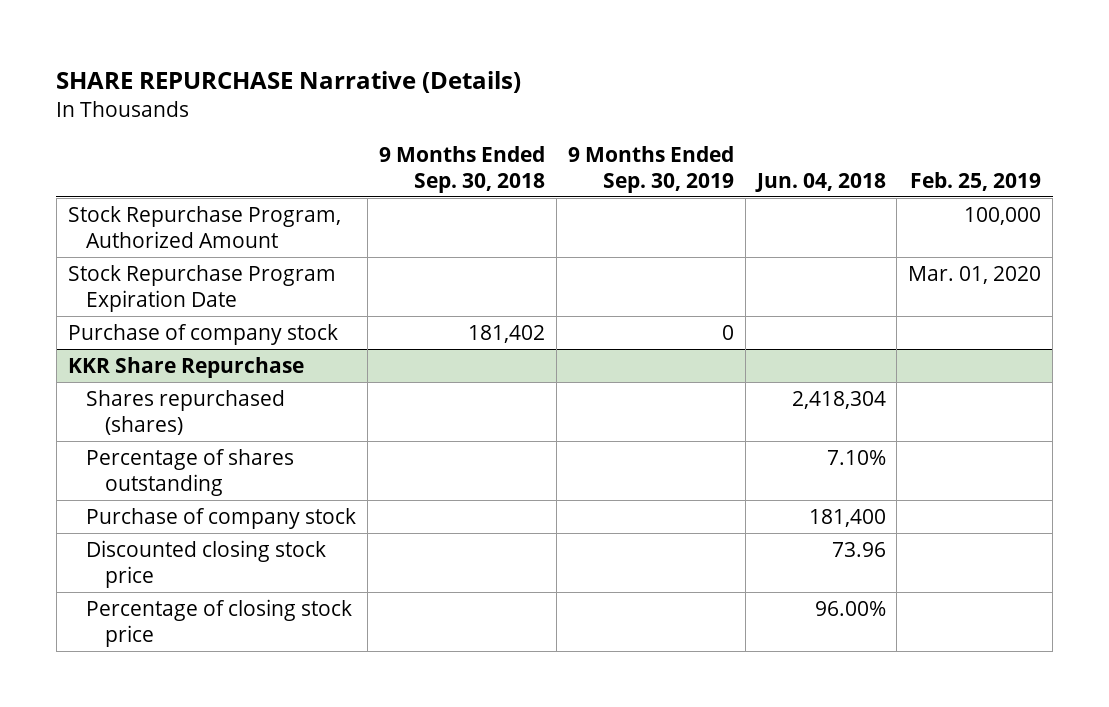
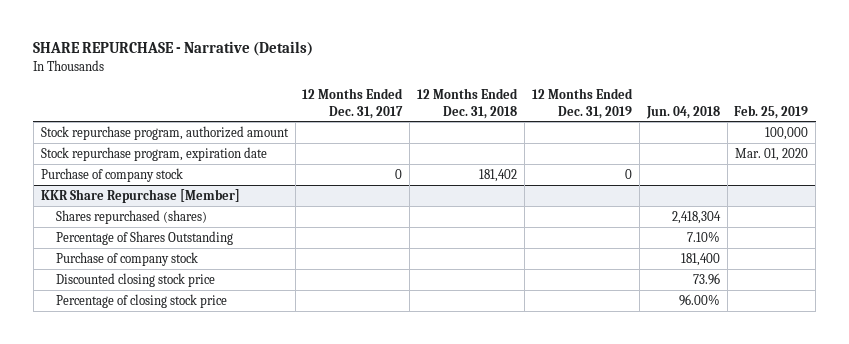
- SHARE REPURCHASE Narrative (Details)
+ SHARE REPURCHASE - Narrative (Details)
- | 9 Months Ended Sep. 30, 2018 | 9 Months Ended Sep. 30, 2019 | Jun. 04, 2018 | Feb. 25, 2019
+ | 12 Months Ended Dec. 31, 2017 | 12 Months Ended Dec. 31, 2018 | 12 Months Ended Dec. 31, 2019 | Jun. 04, 2018 | Feb. 25, 2019
- Stock Repurchase Program, Authorized Amount | | | | 100,000
- Stock Repurchase Program Expiration Date | | | | Mar. 01, 2020
+ Stock repurchase program, authorized amount | | | | | 100,000
+ Stock repurchase program, expiration date | | | | | Mar. 01, 2020
- KKR Share Repurchase
+ KKR Share Repurchase [Member]
- Percentage of shares outstanding | | | 7.10% |
+ Percentage of Shares Outstanding | | | | 7.10% |

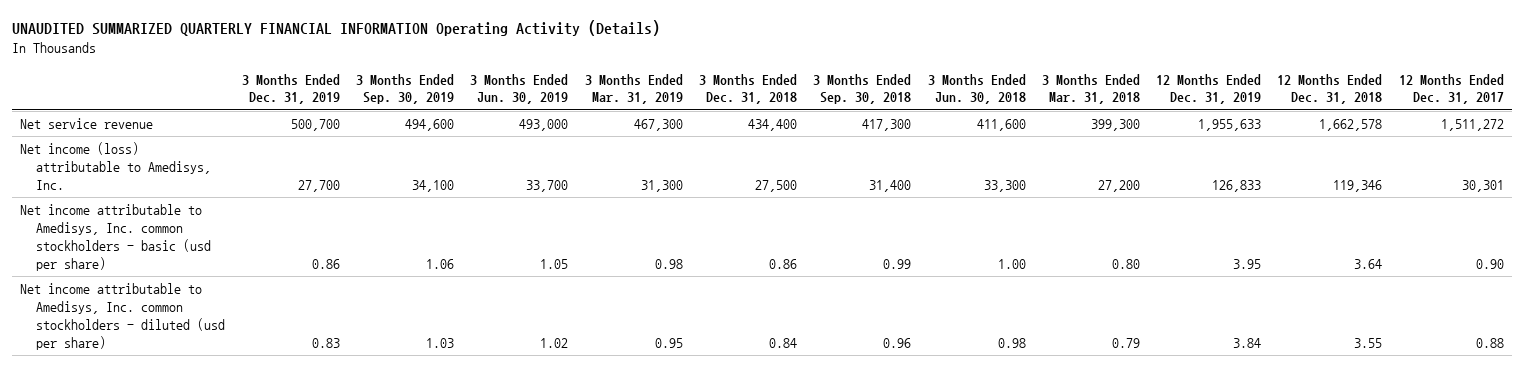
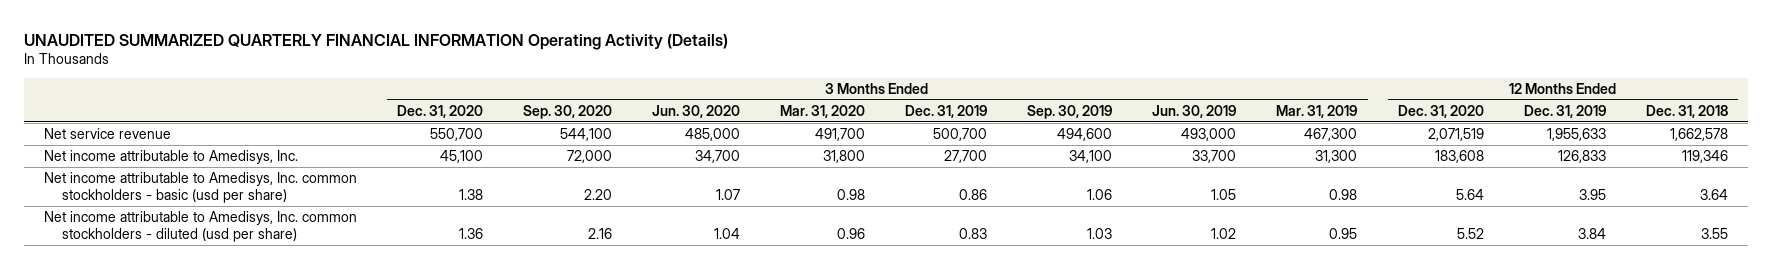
- | 3 Months Ended Dec. 31, 2019 | 3 Months Ended Sep. 30, 2019 | 3 Months Ended Jun. 30, 2019 | 3 Months Ended Mar. 31, 2019 | 3 Months Ended Dec. 31, 2018 | 3 Months Ended Sep. 30, 2018 | 3 Months Ended Jun. 30, 2018 | 3 Months Ended Mar. 31, 2018 | 12 Months Ended Dec. 31, 2019 | 12 Months Ended Dec. 31, 2018 | 12 Months Ended Dec. 31, 2017
+ | 3 Months Ended Dec. 31, 2020 | 3 Months Ended Sep. 30, 2020 | 3 Months Ended Jun. 30, 2020 | 3 Months Ended Mar. 31, 2020 | 3 Months Ended Dec. 31, 2019 | 3 Months Ended Sep. 30, 2019 | 3 Months Ended Jun. 30, 2019 | 3 Months Ended Mar. 31, 2019 | 12 Months Ended Dec. 31, 2020 | 12 Months Ended Dec. 31, 2019 | 12 Months Ended Dec. 31, 2018
- Net income (loss) attributable to Amedisys, Inc. | 27,700 | 34,100 | 33,700 | 31,300 | 27,500 | 31,400 | 33,300 | 27,200 | 126,833 | 119,346 | 30,301
+ Net income attributable to Amedisys, Inc. | 45,100 | 72,000 | 34,700 | 31,800 | 27,700 | 34,100 | 33,700 | 31,300 | 183,608 | 126,833 | 119,346

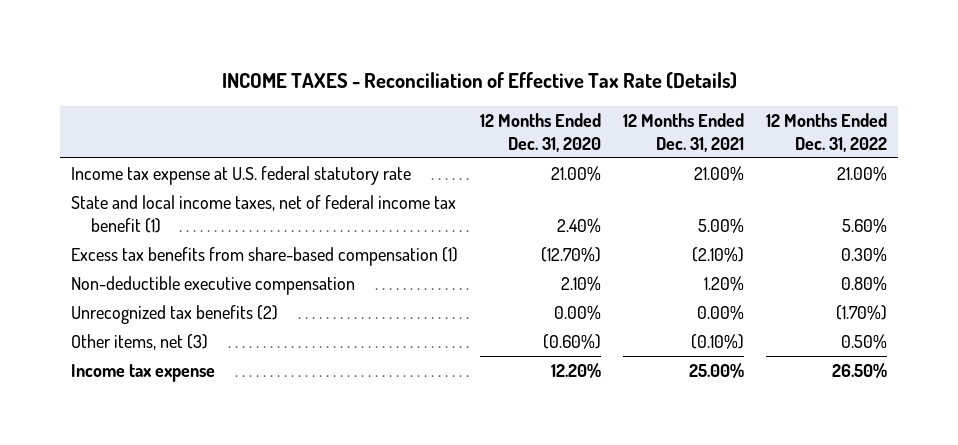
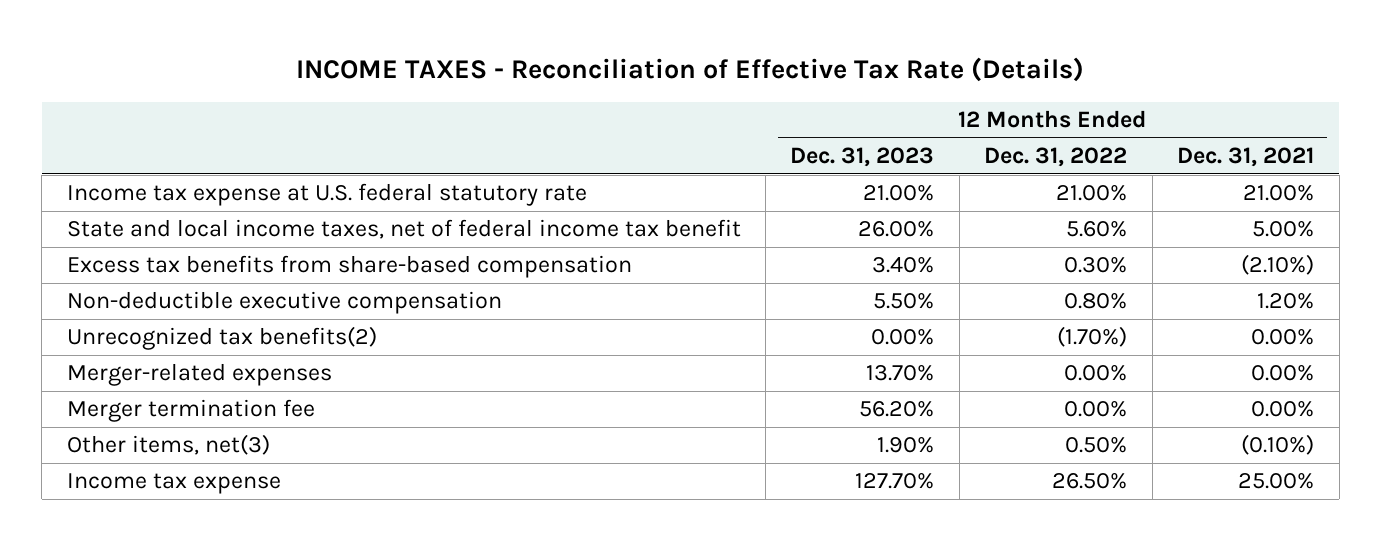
- | 12 Months Ended Dec. 31, 2020 | 12 Months Ended Dec. 31, 2021 | 12 Months Ended Dec. 31, 2022
+ | 12 Months Ended Dec. 31, 2023 | 12 Months Ended Dec. 31, 2022 | 12 Months Ended Dec. 31, 2021
- State and local income taxes, net of federal income tax benefit (1) | 2.40% | 5.00% | 5.60%
- Excess tax benefits from share-based compensation (1) | (12.70%) | (2.10%) | 0.30%
+ State and local income taxes, net of federal income tax benefit | 26.00% | 5.60% | 5.00%
+ Excess tax benefits from share-based compensation | 3.40% | 0.30% | (2.10%)
- Unrecognized tax benefits (2) | 0.00% | 0.00% | (1.70%)
- Other items, net (3) | (0.60%) | (0.10%) | 0.50%
+ Unrecognized tax benefits(2) | 0.00% | (1.70%) | 0.00%
+ Merger-related expenses | 13.70% | 0.00% | 0.00%
+ Merger termination fee | 56.20% | 0.00% | 0.00%
+ Other items, net(3) | 1.90% | 0.50% | (0.10%)

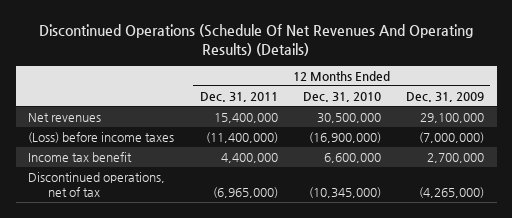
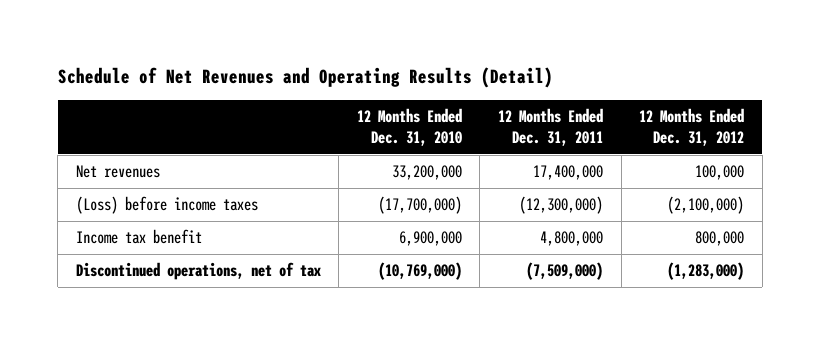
- Discontinued Operations (Schedule Of Net Revenues And Operating Results) (Details)
+ Schedule of Net Revenues and Operating Results (Detail)
- | 12 Months Ended Dec. 31, 2011 | 12 Months Ended Dec. 31, 2010 | 12 Months Ended Dec. 31, 2009
+ | 12 Months Ended Dec. 31, 2010 | 12 Months Ended Dec. 31, 2011 | 12 Months Ended Dec. 31, 2012
- Net revenues | 15,400,000 | 30,500,000 | 29,100,000
- (Loss) before income taxes | (11,400,000) | (16,900,000) | (7,000,000)
- Income tax benefit | 4,400,000 | 6,600,000 | 2,700,000
- Discontinued operations, net of tax | (6,965,000) | (10,345,000) | (4,265,000)
+ Net revenues | 33,200,000 | 17,400,000 | 100,000
+ (Loss) before income taxes | (17,700,000) | (12,300,000) | (2,100,000)
+ Income tax benefit | 6,900,000 | 4,800,000 | 800,000
+ Discontinued operations, net of tax | (10,769,000) | (7,509,000) | (1,283,000)

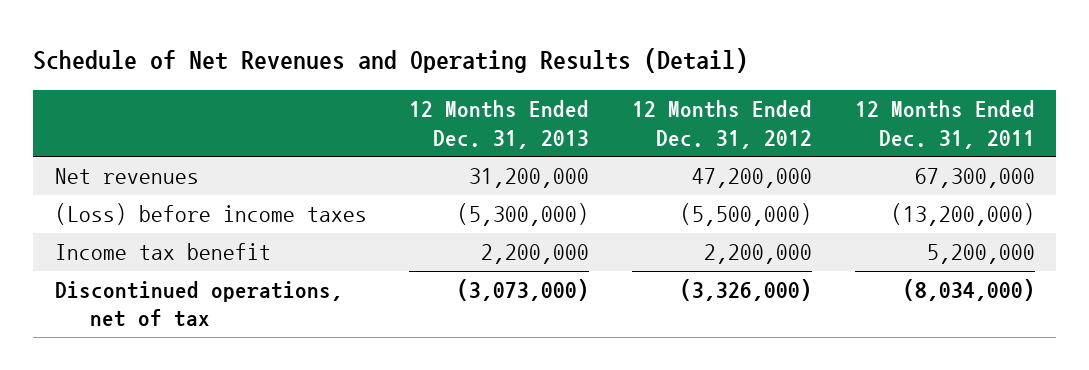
- | 12 Months Ended Dec. 31, 2010 | 12 Months Ended Dec. 31, 2011 | 12 Months Ended Dec. 31, 2012
+ | 12 Months Ended Dec. 31, 2013 | 12 Months Ended Dec. 31, 2012 | 12 Months Ended Dec. 31, 2011
- Net revenues | 33,200,000 | 17,400,000 | 100,000
- (Loss) before income taxes | (17,700,000) | (12,300,000) | (2,100,000)
- Income tax benefit | 6,900,000 | 4,800,000 | 800,000
- Discontinued operations, net of tax | (10,769,000) | (7,509,000) | (1,283,000)
+ Net revenues | 31,200,000 | 47,200,000 | 67,300,000
+ (Loss) before income taxes | (5,300,000) | (5,500,000) | (13,200,000)
+ Income tax benefit | 2,200,000 | 2,200,000 | 5,200,000
+ Discontinued operations, net of tax | (3,073,000) | (3,326,000) | (8,034,000)

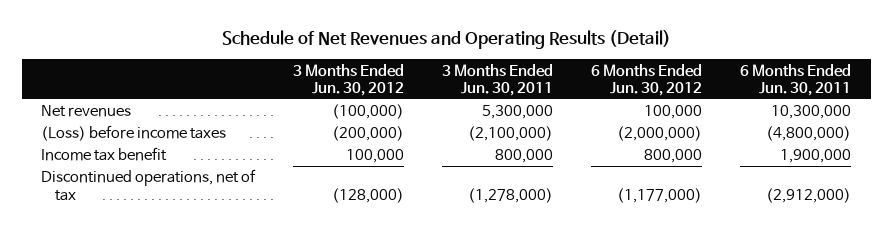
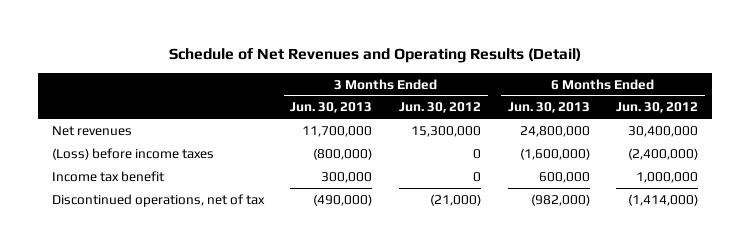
- | 3 Months Ended Jun. 30, 2012 | 3 Months Ended Jun. 30, 2011 | 6 Months Ended Jun. 30, 2012 | 6 Months Ended Jun. 30, 2011
+ | 3 Months Ended Jun. 30, 2013 | 3 Months Ended Jun. 30, 2012 | 6 Months Ended Jun. 30, 2013 | 6 Months Ended Jun. 30, 2012
- Net revenues | (100,000) | 5,300,000 | 100,000 | 10,300,000
- (Loss) before income taxes | (200,000) | (2,100,000) | (2,000,000) | (4,800,000)
- Income tax benefit | 100,000 | 800,000 | 800,000 | 1,900,000
- Discontinued operations, net of tax | (128,000) | (1,278,000) | (1,177,000) | (2,912,000)
+ Net revenues | 11,700,000 | 15,300,000 | 24,800,000 | 30,400,000
+ (Loss) before income taxes | (800,000) | 0 | (1,600,000) | (2,400,000)
+ Income tax benefit | 300,000 | 0 | 600,000 | 1,000,000
+ Discontinued operations, net of tax | (490,000) | (21,000) | (982,000) | (1,414,000)

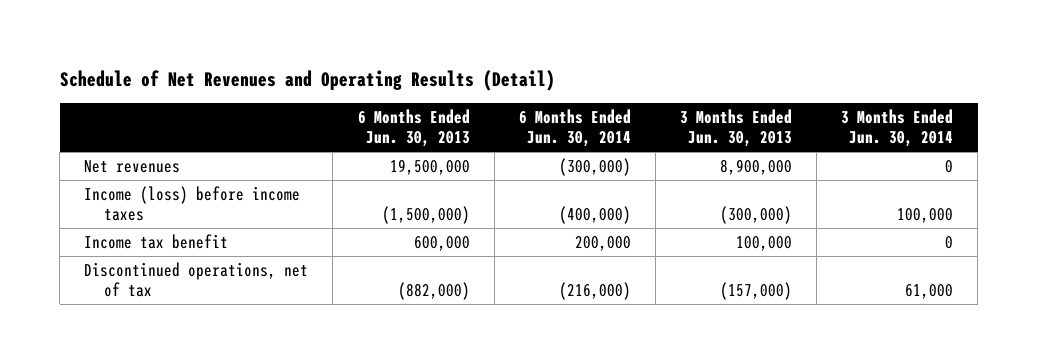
- | 3 Months Ended Jun. 30, 2013 | 3 Months Ended Jun. 30, 2012 | 6 Months Ended Jun. 30, 2013 | 6 Months Ended Jun. 30, 2012
+ | 6 Months Ended Jun. 30, 2013 | 6 Months Ended Jun. 30, 2014 | 3 Months Ended Jun. 30, 2013 | 3 Months Ended Jun. 30, 2014
- Net revenues | 11,700,000 | 15,300,000 | 24,800,000 | 30,400,000
- (Loss) before income taxes | (800,000) | 0 | (1,600,000) | (2,400,000)
- Income tax benefit | 300,000 | 0 | 600,000 | 1,000,000
- Discontinued operations, net of tax | (490,000) | (21,000) | (982,000) | (1,414,000)
+ Net revenues | 19,500,000 | (300,000) | 8,900,000 | 0
+ Income (loss) before income taxes | (1,500,000) | (400,000) | (300,000) | 100,000
+ Income tax benefit | 600,000 | 200,000 | 100,000 | 0
+ Discontinued operations, net of tax | (882,000) | (216,000) | (157,000) | 61,000

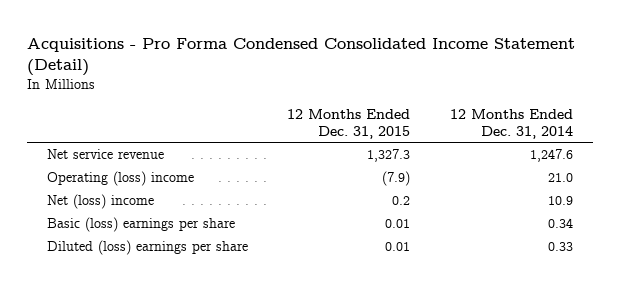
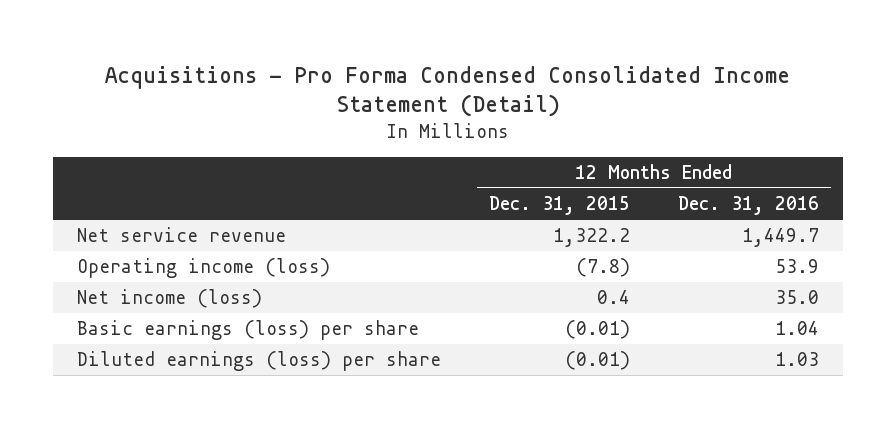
- | 12 Months Ended Dec. 31, 2015 | 12 Months Ended Dec. 31, 2014
+ | 12 Months Ended Dec. 31, 2015 | 12 Months Ended Dec. 31, 2016
- Net service revenue | 1,327.3 | 1,247.6
- Operating (loss) income | (7.9) | 21.0
- Net (loss) income | 0.2 | 10.9
- Basic (loss) earnings per share | 0.01 | 0.34
- Diluted (loss) earnings per share | 0.01 | 0.33
+ Net service revenue | 1,322.2 | 1,449.7
+ Operating income (loss) | (7.8) | 53.9
+ Net income (loss) | 0.4 | 35.0
+ Basic earnings (loss) per share | (0.01) | 1.04
+ Diluted earnings (loss) per share | (0.01) | 1.03

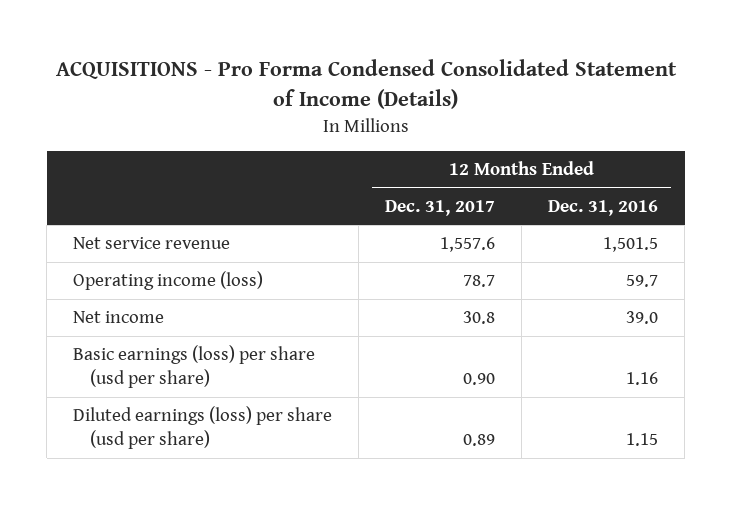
- Acquisitions - Pro Forma Condensed Consolidated Income Statement (Detail)
+ ACQUISITIONS - Pro Forma Condensed Consolidated Statement of Income (Details)
- | 12 Months Ended Dec. 31, 2015 | 12 Months Ended Dec. 31, 2016
+ | 12 Months Ended Dec. 31, 2017 | 12 Months Ended Dec. 31, 2016
- Net service revenue | 1,322.2 | 1,449.7
- Operating income (loss) | (7.8) | 53.9
- Net income (loss) | 0.4 | 35.0
- Basic earnings (loss) per share | (0.01) | 1.04
- Diluted earnings (loss) per share | (0.01) | 1.03
+ Net service revenue | 1,557.6 | 1,501.5
+ Operating income (loss) | 78.7 | 59.7
+ Net income | 30.8 | 39.0
+ Basic earnings (loss) per share (usd per share) | 0.90 | 1.16
+ Diluted earnings (loss) per share (usd per share) | 0.89 | 1.15

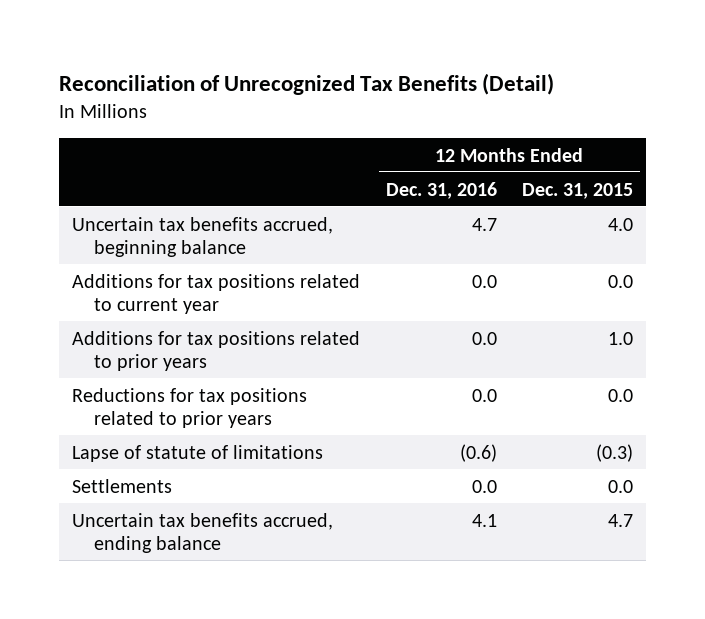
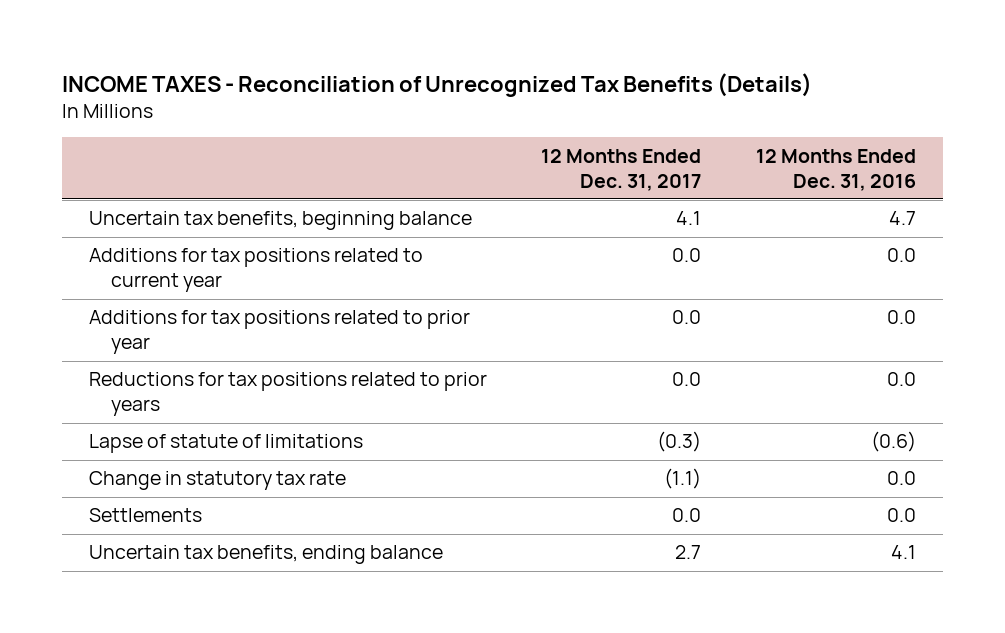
- Reconciliation of Unrecognized Tax Benefits (Detail)
+ INCOME TAXES - Reconciliation of Unrecognized Tax Benefits (Details)
- | 12 Months Ended Dec. 31, 2016 | 12 Months Ended Dec. 31, 2015
+ | 12 Months Ended Dec. 31, 2017 | 12 Months Ended Dec. 31, 2016
- Uncertain tax benefits accrued, beginning balance | 4.7 | 4.0
+ Uncertain tax benefits, beginning balance | 4.1 | 4.7
- Additions for tax positions related to prior years | 0.0 | 1.0
+ Additions for tax positions related to prior year | 0.0 | 0.0
+ Change in statutory tax rate | (1.1) | 0.0
- Uncertain tax benefits accrued, ending balance | 4.1 | 4.7
+ Uncertain tax benefits, ending balance | 2.7 | 4.1

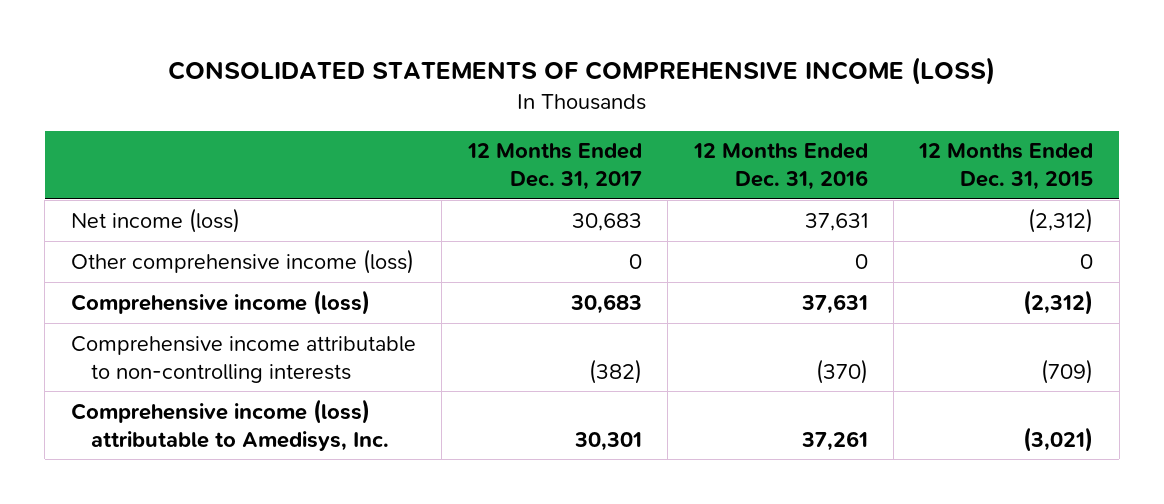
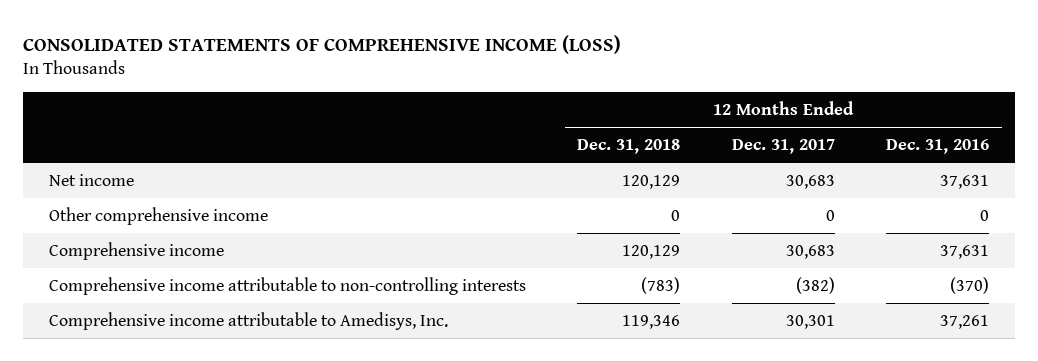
- | 12 Months Ended Dec. 31, 2017 | 12 Months Ended Dec. 31, 2016 | 12 Months Ended Dec. 31, 2015
+ | 12 Months Ended Dec. 31, 2018 | 12 Months Ended Dec. 31, 2017 | 12 Months Ended Dec. 31, 2016
- Net income (loss) | 30,683 | 37,631 | (2,312)
- Other comprehensive income (loss) | 0 | 0 | 0
- Comprehensive income (loss) | 30,683 | 37,631 | (2,312)
+ Net income | 120,129 | 30,683 | 37,631
+ Other comprehensive income | 0 | 0 | 0
+ Comprehensive income | 120,129 | 30,683 | 37,631
- Comprehensive income (loss) attributable to Amedisys, Inc. | 30,301 | 37,261 | (3,021)
+ Comprehensive income attributable to Amedisys, Inc. | 119,346 | 30,301 | 37,261

